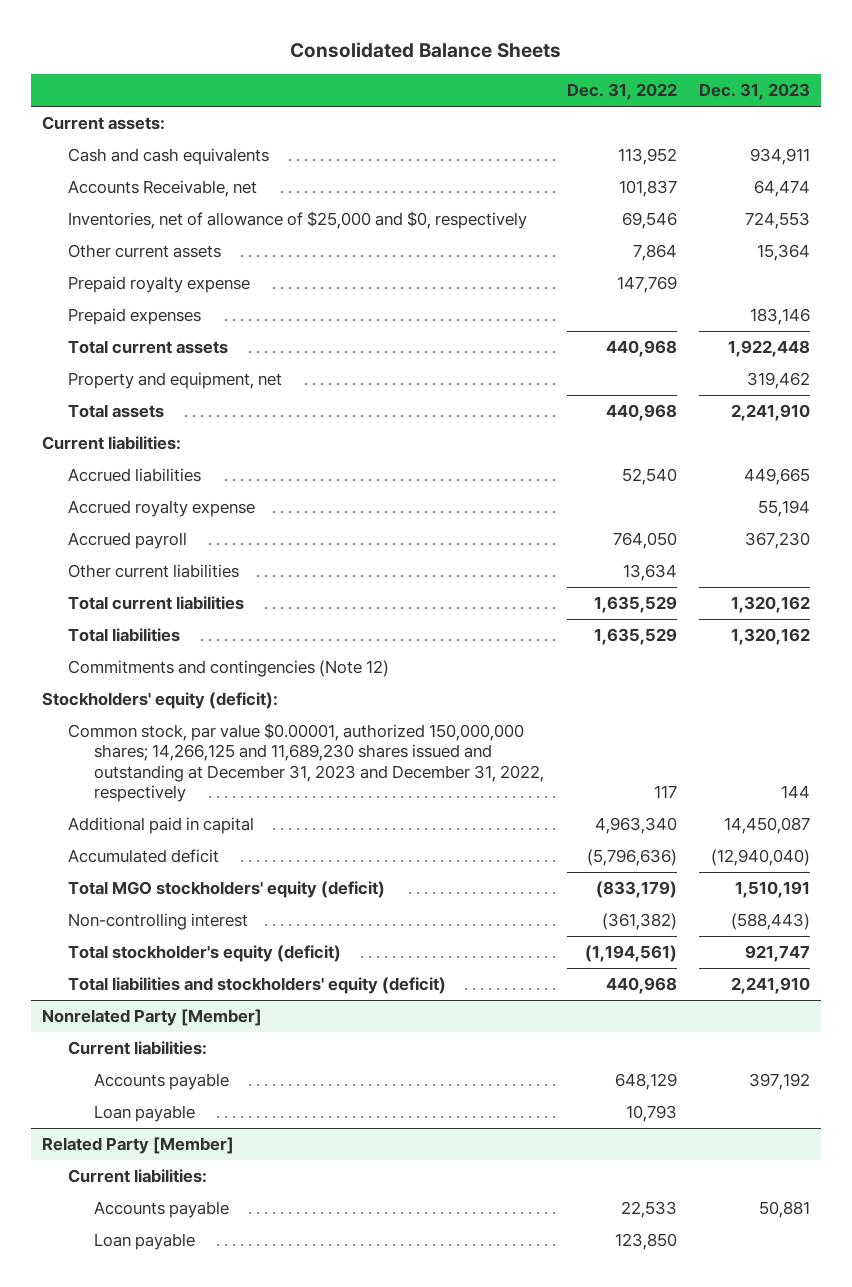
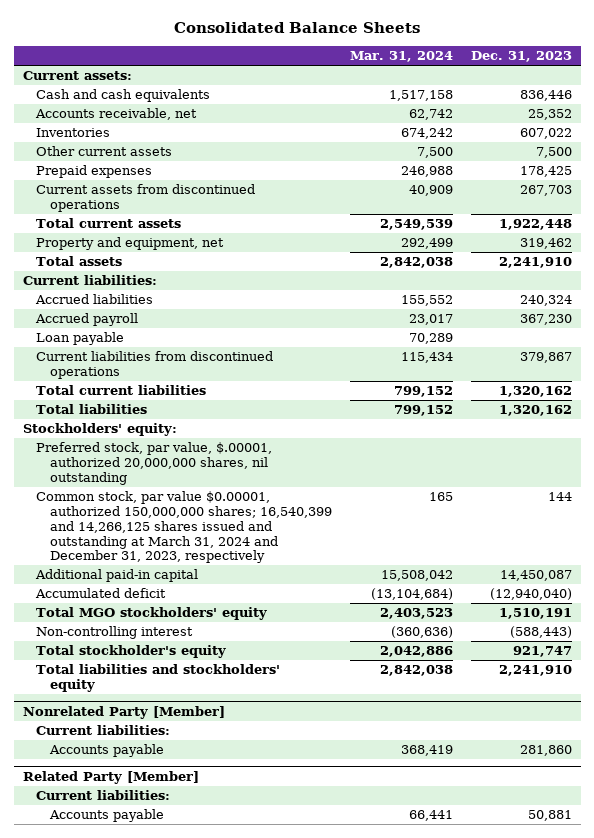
- | Dec. 31, 2022 | Dec. 31, 2023
+ | Mar. 31, 2024 | Dec. 31, 2023
- Cash and cash equivalents | 113,952 | 934,911
- Accounts Receivable, net | 101,837 | 64,474
- Inventories, net of allowance of $25,000 and $0, respectively | 69,546 | 724,553
- Other current assets | 7,864 | 15,364
- Prepaid royalty expense | 147,769 |
- Prepaid expenses | | 183,146
+ Cash and cash equivalents | 1,517,158 | 836,446
+ Accounts receivable, net | 62,742 | 25,352
+ Inventories | 674,242 | 607,022
+ Other current assets | 7,500 | 7,500
+ Prepaid expenses | 246,988 | 178,425
+ Current assets from discontinued operations | 40,909 | 267,703
- Accrued liabilities | 52,540 | 449,665
- Accrued royalty expense | | 55,194
+ Accrued liabilities | 155,552 | 240,324
- Other current liabilities | 13,634 |
+ Loan payable | 70,289 |
+ Current liabilities from discontinued operations | 115,434 | 379,867
- Commitments and contingencies (Note 12)
- Stockholders' equity (deficit):
- Common stock, par value $0.00001, authorized 150,000,000 shares; 14,266,125 and 11,689,230 shares issued and outstanding at December 31, 2023 and December 31, 2022, respectively | 117 | 144
- Additional paid in capital | 4,963,340 | 14,450,087
+ Stockholders' equity:
+ Preferred stock, par value, $.00001, authorized 20,000,000 shares, nil outstanding
+ Common stock, par value $0.00001, authorized 150,000,000 shares; 16,540,399 and 14,266,125 shares issued and outstanding at March 31, 2024 and December 31, 2023, respectively | 165 | 144
+ Additional paid-in capital | 15,508,042 | 14,450,087
- Total MGO stockholders' equity (deficit) | (833,179) | 1,510,191
+ Total MGO stockholders' equity | 2,403,523 | 1,510,191
- Total stockholder's equity (deficit) | (1,194,561) | 921,747
- Total liabilities and stockholders' equity (deficit) | 440,968 | 2,241,910
+ Total stockholder's equity | 2,042,886 | 921,747
+ Total liabilities and stockholders' equity | 2,842,038 | 2,241,910
@ Nonrelated Party [Member]
- Accounts payable | 648,129 | 397,192
- Loan payable | 10,793 |
+ Accounts payable | 368,419 | 281,860
@ Related Party [Member]
- Loan payable | 123,850 |

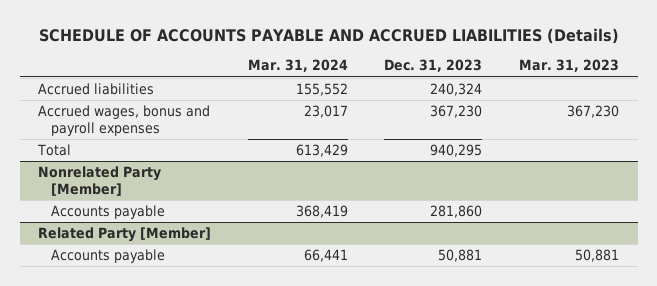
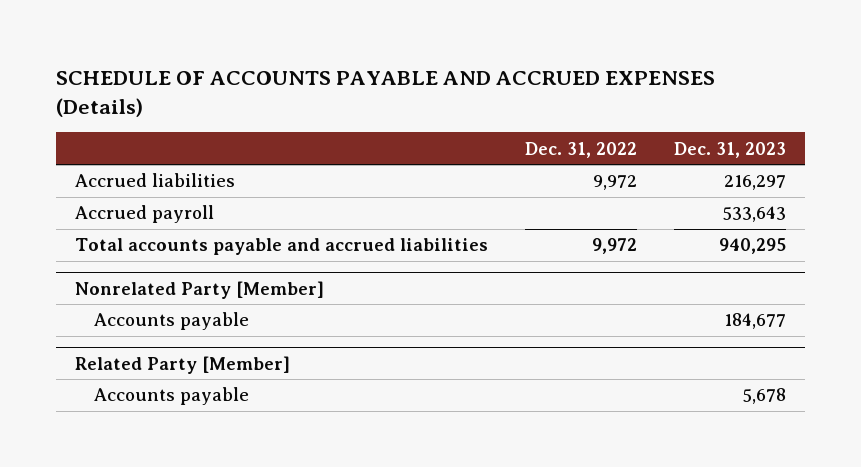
- SCHEDULE OF ACCOUNTS PAYABLE AND ACCRUED LIABILITIES (Details)
+ SCHEDULE OF ACCOUNTS PAYABLE AND ACCRUED EXPENSES (Details)
- | Mar. 31, 2024 | Dec. 31, 2023 | Mar. 31, 2023
+ | Dec. 31, 2022 | Dec. 31, 2023
- Accrued liabilities | 155,552 | 240,324 |
- Accrued wages, bonus and payroll expenses | 23,017 | 367,230 | 367,230
- Total | 613,429 | 940,295 |
+ Accrued liabilities | 9,972 | 216,297
+ Accrued payroll | | 533,643
+ Total accounts payable and accrued liabilities | 9,972 | 940,295
@ Nonrelated Party [Member]
- Accounts payable | 368,419 | 281,860 |
+ Accounts payable | | 184,677
@ Related Party [Member]
- Accounts payable | 66,441 | 50,881 | 50,881
+ Accounts payable | | 5,678

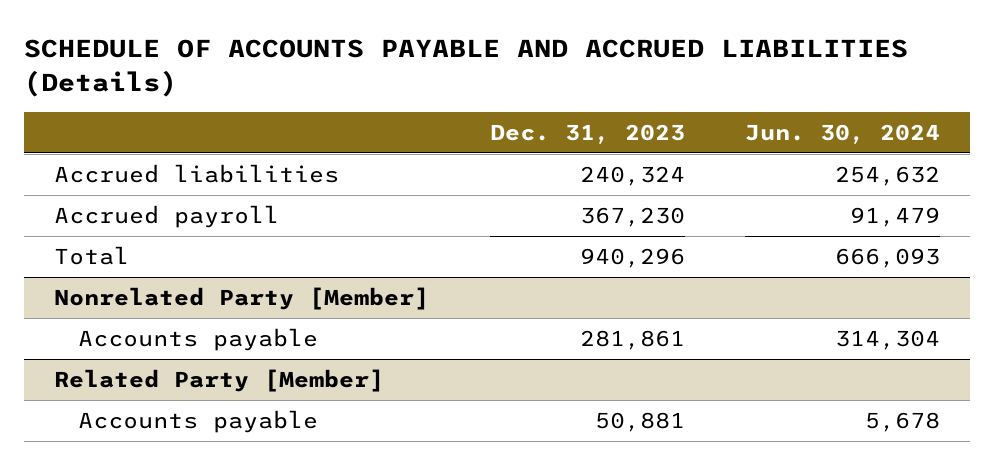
- SCHEDULE OF ACCOUNTS PAYABLE AND ACCRUED EXPENSES (Details)
+ SCHEDULE OF ACCOUNTS PAYABLE AND ACCRUED LIABILITIES (Details)
- | Dec. 31, 2022 | Dec. 31, 2023
+ | Dec. 31, 2023 | Jun. 30, 2024
- Accrued liabilities | 9,972 | 216,297
- Accrued payroll | | 533,643
- Total accounts payable and accrued liabilities | 9,972 | 940,295
+ Accrued liabilities | 240,324 | 254,632
+ Accrued payroll | 367,230 | 91,479
+ Total | 940,296 | 666,093
@ Nonrelated Party [Member]
- Accounts payable | | 184,677
+ Accounts payable | 281,861 | 314,304
@ Related Party [Member]
- Accounts payable | | 5,678
+ Accounts payable | 50,881 | 5,678

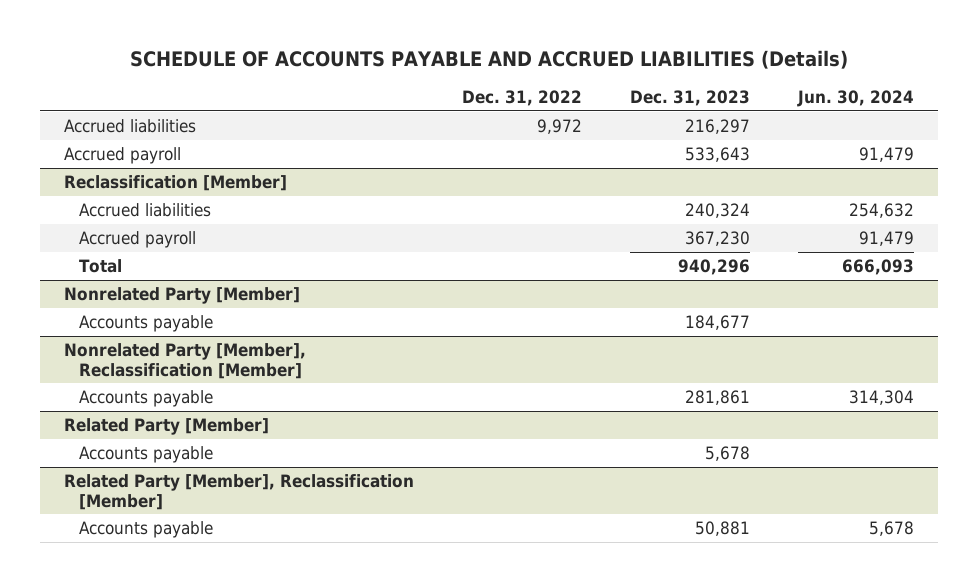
- | Dec. 31, 2023 | Jun. 30, 2024
+ | Dec. 31, 2022 | Dec. 31, 2023 | Jun. 30, 2024
+ Accrued liabilities | 9,972 | 216,297 |
+ Accrued payroll | | 533,643 | 91,479
+ Reclassification [Member]
@ Nonrelated Party [Member]
+ Accounts payable | | 184,677 |
+ Nonrelated Party [Member], Reclassification [Member]
@ Related Party [Member]
+ Accounts payable | | 5,678 |
+ Related Party [Member], Reclassification [Member]

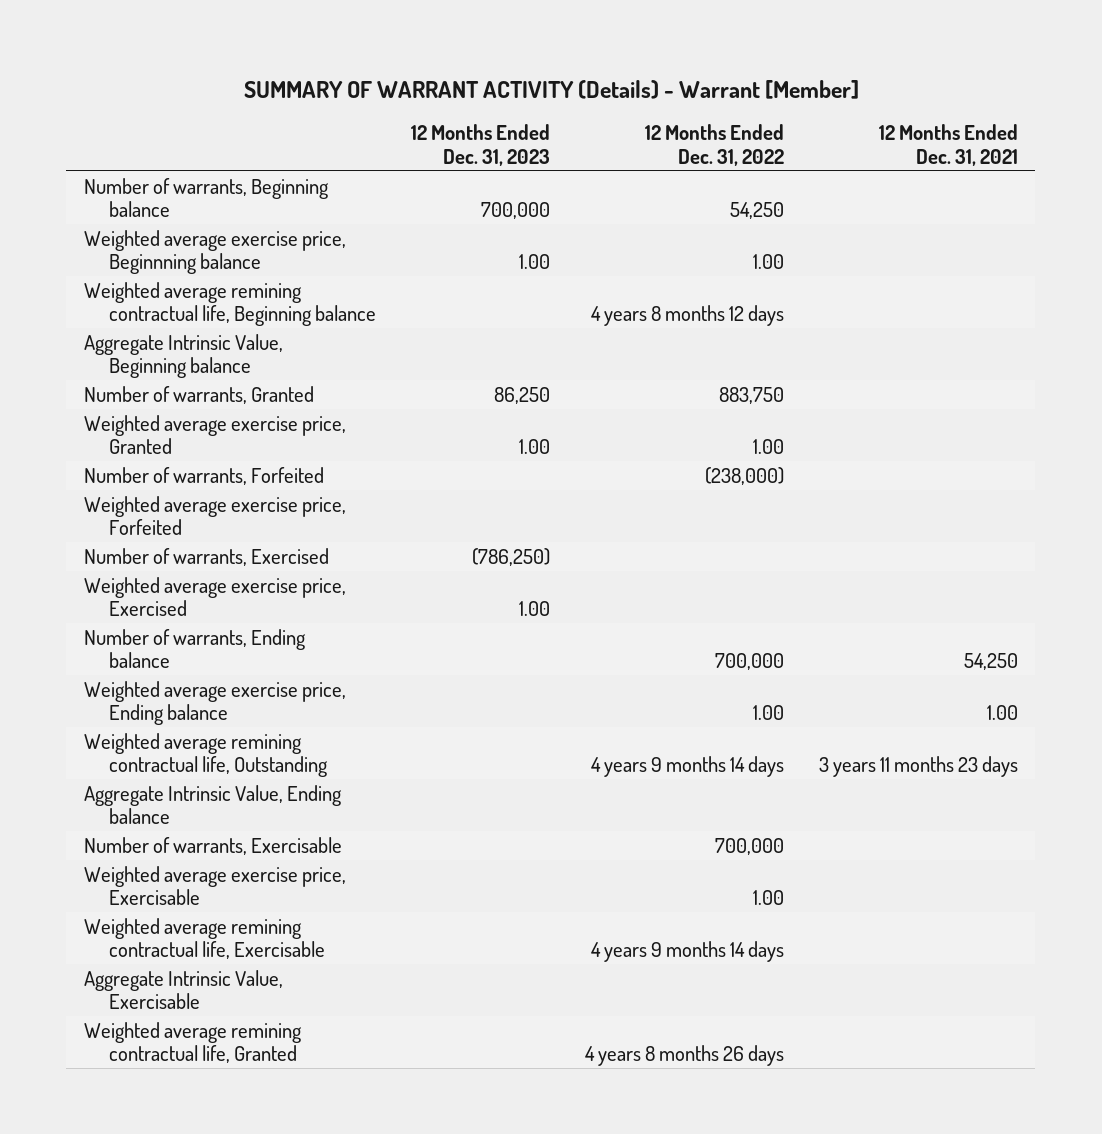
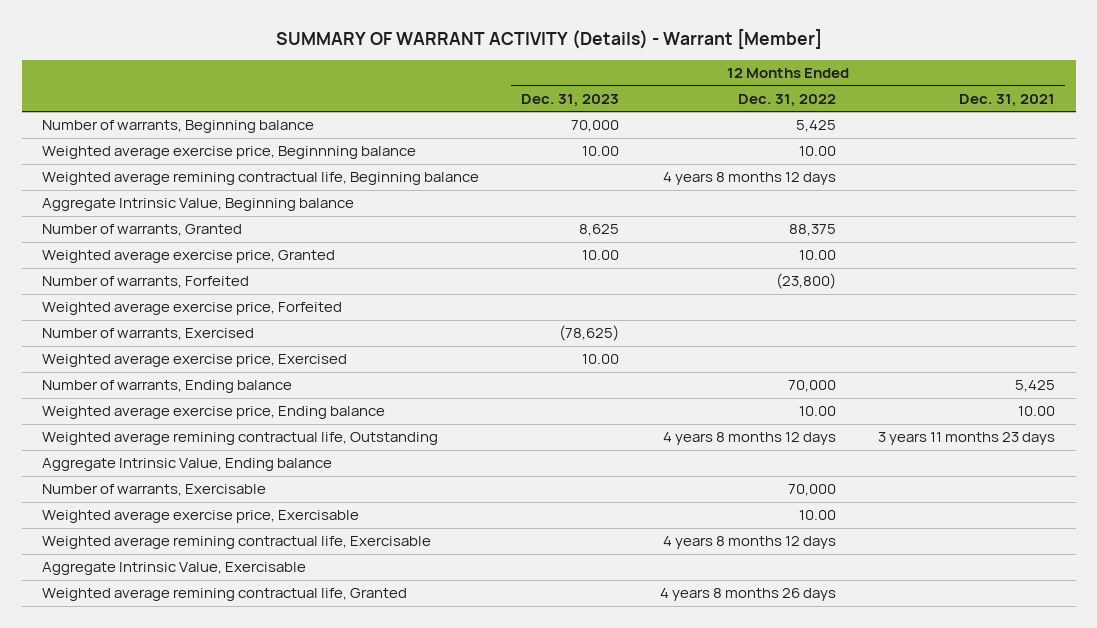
- Number of warrants, Beginning balance | 700,000 | 54,250 |
- Weighted average exercise price, Beginnning balance | 1.00 | 1.00 |
+ Number of warrants, Beginning balance | 70,000 | 5,425 |
+ Weighted average exercise price, Beginnning balance | 10.00 | 10.00 |
- Number of warrants, Granted | 86,250 | 883,750 |
- Weighted average exercise price, Granted | 1.00 | 1.00 |
- Number of warrants, Forfeited | | (238,000) |
+ Number of warrants, Granted | 8,625 | 88,375 |
+ Weighted average exercise price, Granted | 10.00 | 10.00 |
+ Number of warrants, Forfeited | | (23,800) |
- Number of warrants, Exercised | (786,250) | |
- Weighted average exercise price, Exercised | 1.00 | |
- Number of warrants, Ending balance | | 700,000 | 54,250
- Weighted average exercise price, Ending balance | | 1.00 | 1.00
- Weighted average remining contractual life, Outstanding | | 4 years 9 months 14 days | 3 years 11 months 23 days
+ Number of warrants, Exercised | (78,625) | |
+ Weighted average exercise price, Exercised | 10.00 | |
+ Number of warrants, Ending balance | | 70,000 | 5,425
+ Weighted average exercise price, Ending balance | | 10.00 | 10.00
+ Weighted average remining contractual life, Outstanding | | 4 years 8 months 12 days | 3 years 11 months 23 days
- Number of warrants, Exercisable | | 700,000 |
- Weighted average exercise price, Exercisable | | 1.00 |
- Weighted average remining contractual life, Exercisable | | 4 years 9 months 14 days |
+ Number of warrants, Exercisable | | 70,000 |
+ Weighted average exercise price, Exercisable | | 10.00 |
+ Weighted average remining contractual life, Exercisable | | 4 years 8 months 12 days |

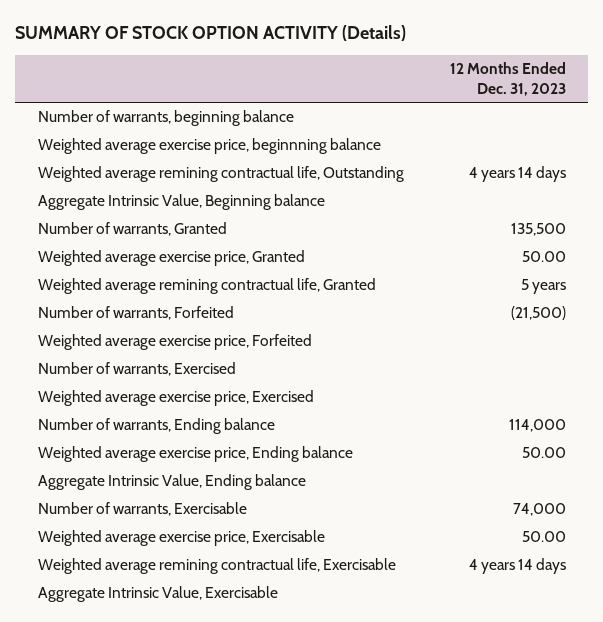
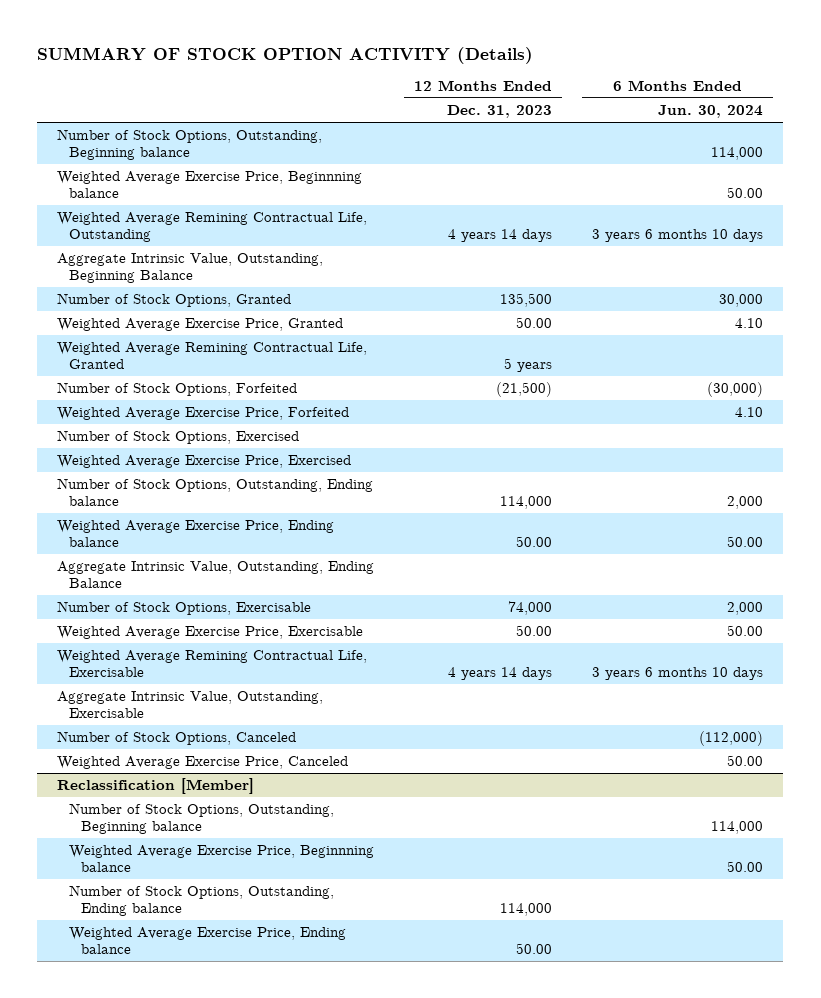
- | 12 Months Ended Dec. 31, 2023
+ | 12 Months Ended Dec. 31, 2023 | 6 Months Ended Jun. 30, 2024
- Number of warrants, beginning balance
- Weighted average exercise price, beginnning balance
- Weighted average remining contractual life, Outstanding | 4 years 14 days
- Aggregate Intrinsic Value, Beginning balance
- Number of warrants, Granted | 135,500
- Weighted average exercise price, Granted | 50.00
- Weighted average remining contractual life, Granted | 5 years
- Number of warrants, Forfeited | (21,500)
- Weighted average exercise price, Forfeited
- Number of warrants, Exercised
- Weighted average exercise price, Exercised
- Number of warrants, Ending balance | 114,000
- Weighted average exercise price, Ending balance | 50.00
- Aggregate Intrinsic Value, Ending balance
- Number of warrants, Exercisable | 74,000
- Weighted average exercise price, Exercisable | 50.00
- Weighted average remining contractual life, Exercisable | 4 years 14 days
- Aggregate Intrinsic Value, Exercisable
+ Number of Stock Options, Outstanding, Beginning balance | | 114,000
+ Weighted Average Exercise Price, Beginnning balance | | 50.00
+ Weighted Average Remining Contractual Life, Outstanding | 4 years 14 days | 3 years 6 months 10 days
+ Aggregate Intrinsic Value, Outstanding, Beginning Balance
+ Number of Stock Options, Granted | 135,500 | 30,000
+ Weighted Average Exercise Price, Granted | 50.00 | 4.10
+ Weighted Average Remining Contractual Life, Granted | 5 years |
+ Number of Stock Options, Forfeited | (21,500) | (30,000)
+ Weighted Average Exercise Price, Forfeited | | 4.10
+ Number of Stock Options, Exercised
+ Weighted Average Exercise Price, Exercised
+ Number of Stock Options, Outstanding, Ending balance | 114,000 | 2,000
+ Weighted Average Exercise Price, Ending balance | 50.00 | 50.00
+ Aggregate Intrinsic Value, Outstanding, Ending Balance
+ Number of Stock Options, Exercisable | 74,000 | 2,000
+ Weighted Average Exercise Price, Exercisable | 50.00 | 50.00
+ Weighted Average Remining Contractual Life, Exercisable | 4 years 14 days | 3 years 6 months 10 days
+ Aggregate Intrinsic Value, Outstanding, Exercisable
+ Number of Stock Options, Canceled | | (112,000)
+ Weighted Average Exercise Price, Canceled | | 50.00
+ Reclassification [Member]
+ Number of Stock Options, Outstanding, Beginning balance | | 114,000
+ Weighted Average Exercise Price, Beginnning balance | | 50.00
+ Number of Stock Options, Outstanding, Ending balance | 114,000 |
+ Weighted Average Exercise Price, Ending balance | 50.00 |

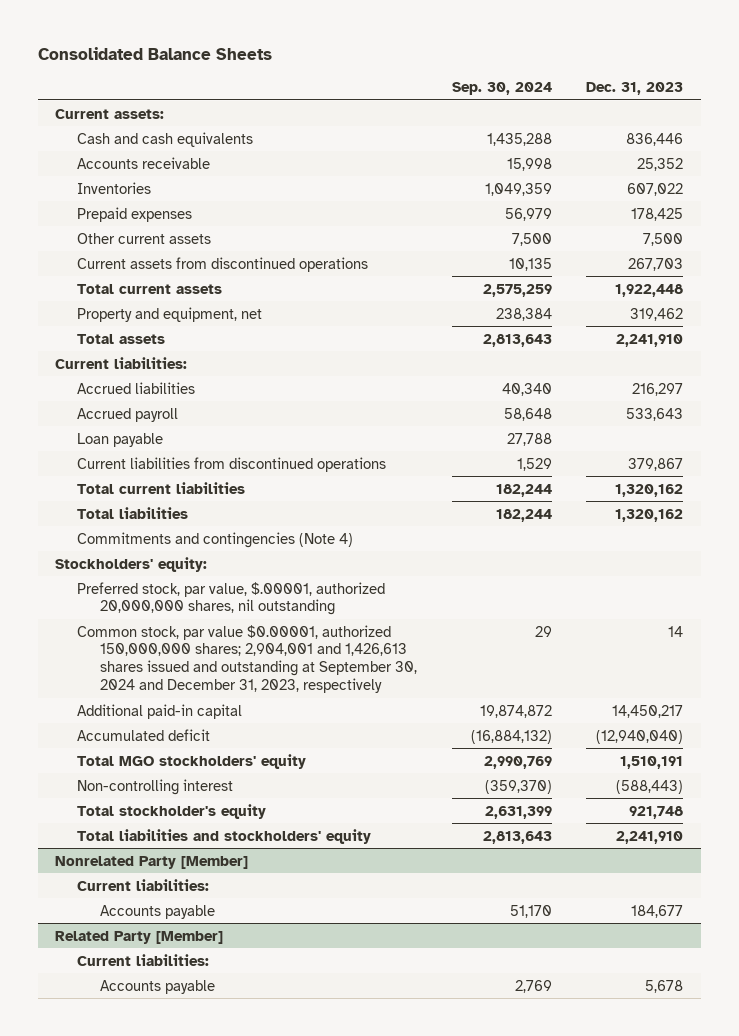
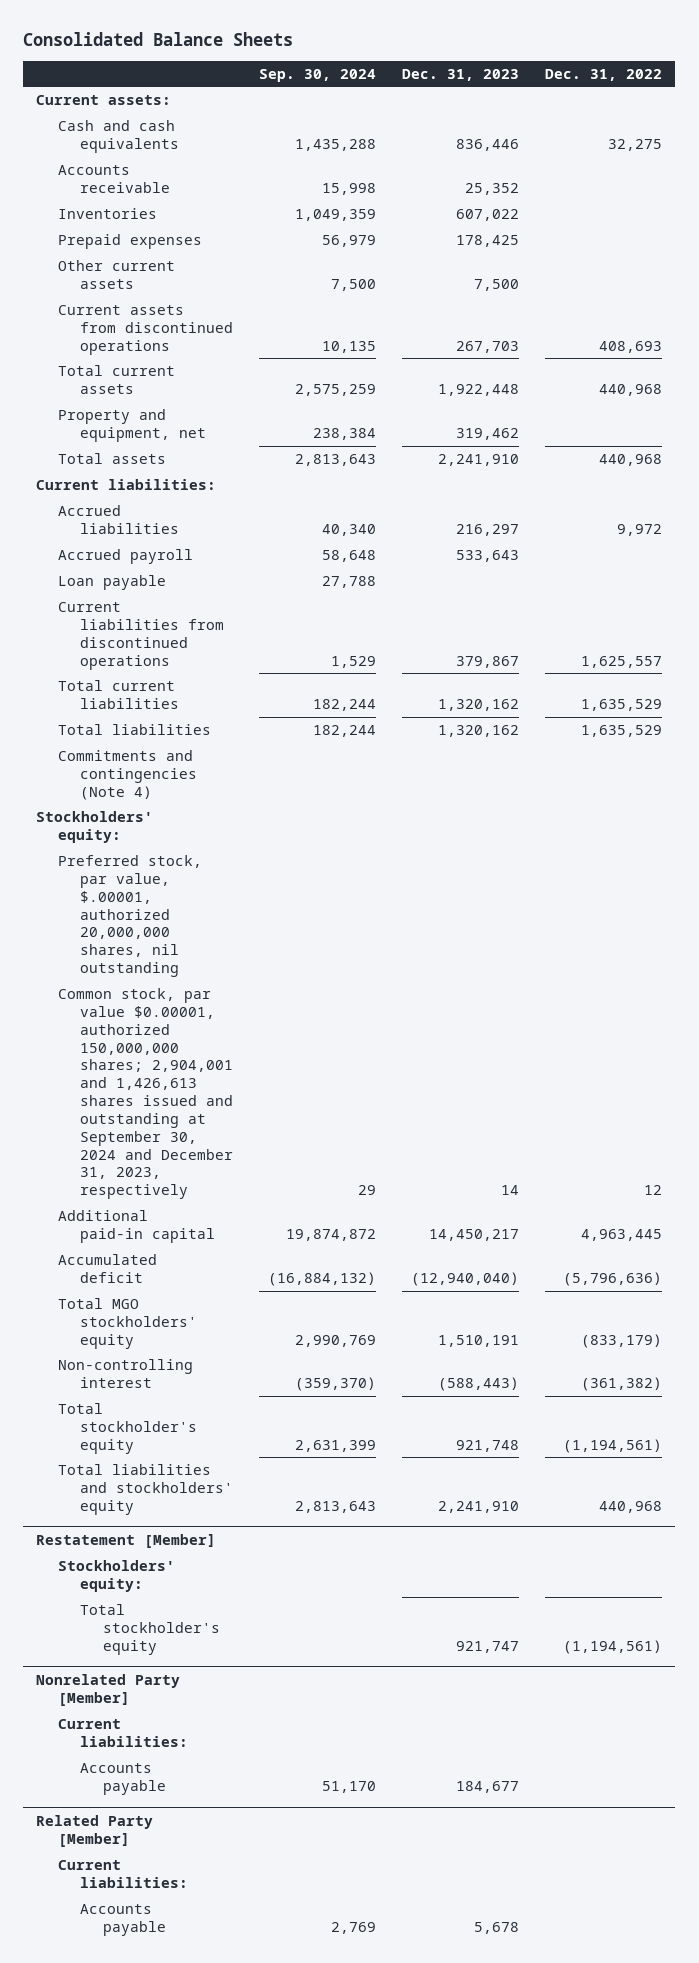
- | Sep. 30, 2024 | Dec. 31, 2023
+ | Sep. 30, 2024 | Dec. 31, 2023 | Dec. 31, 2022
+ Restatement [Member]
+ Stockholders' equity:
+ Total stockholder's equity | | 921,747 | (1,194,561)

